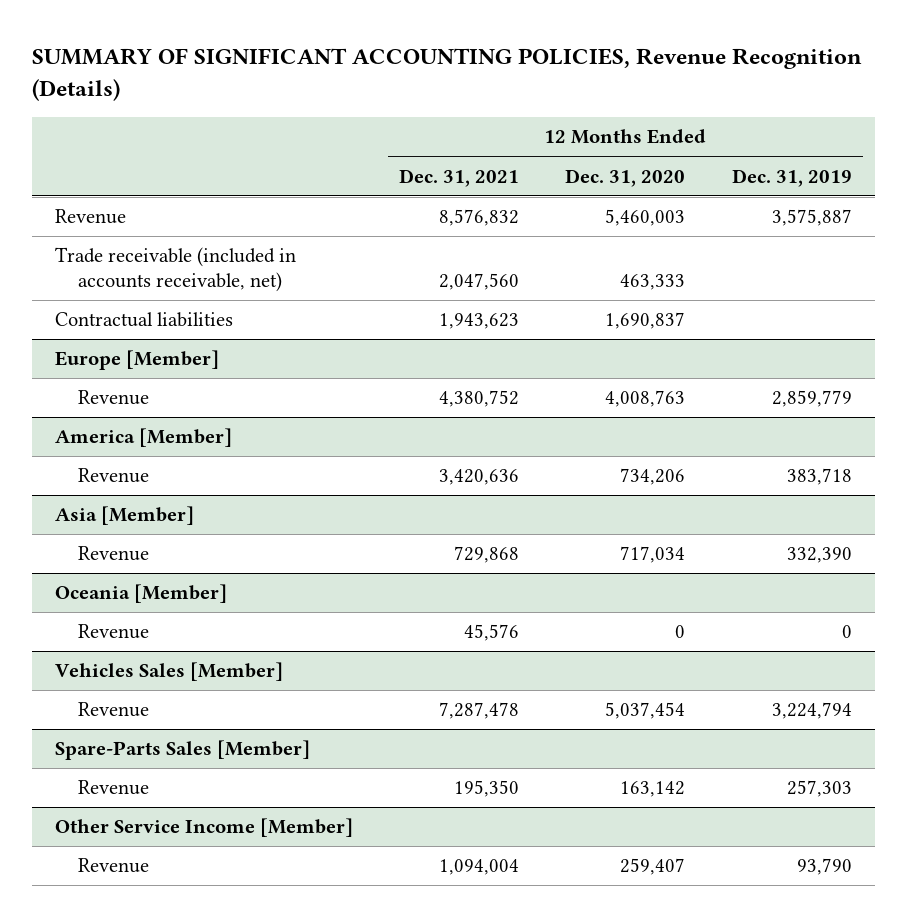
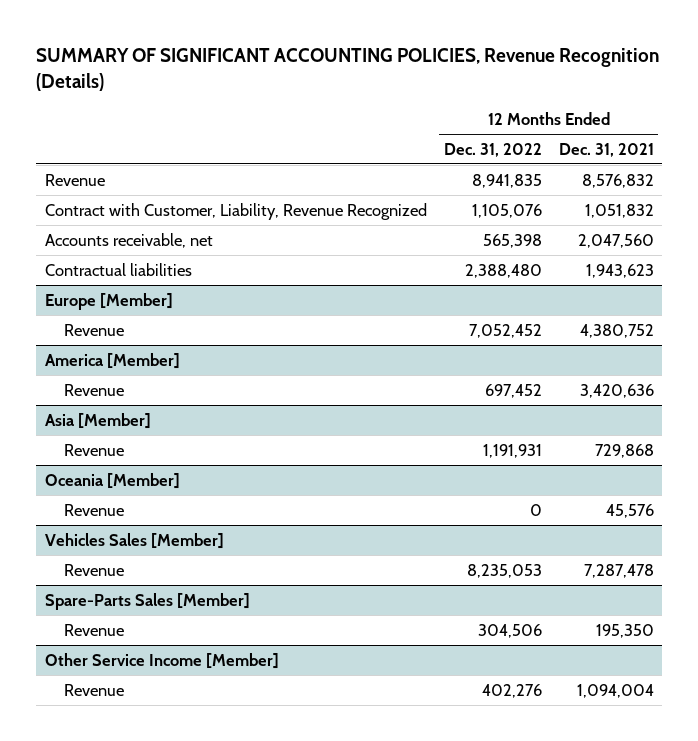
- | 12 Months Ended Dec. 31, 2021 | 12 Months Ended Dec. 31, 2020 | 12 Months Ended Dec. 31, 2019
+ | 12 Months Ended Dec. 31, 2022 | 12 Months Ended Dec. 31, 2021
- Trade receivable (included in accounts receivable, net) | 2,047,560 | 463,333 |
+ Contract with Customer, Liability, Revenue Recognized | 1,105,076 | 1,051,832
+ Accounts receivable, net | 565,398 | 2,047,560

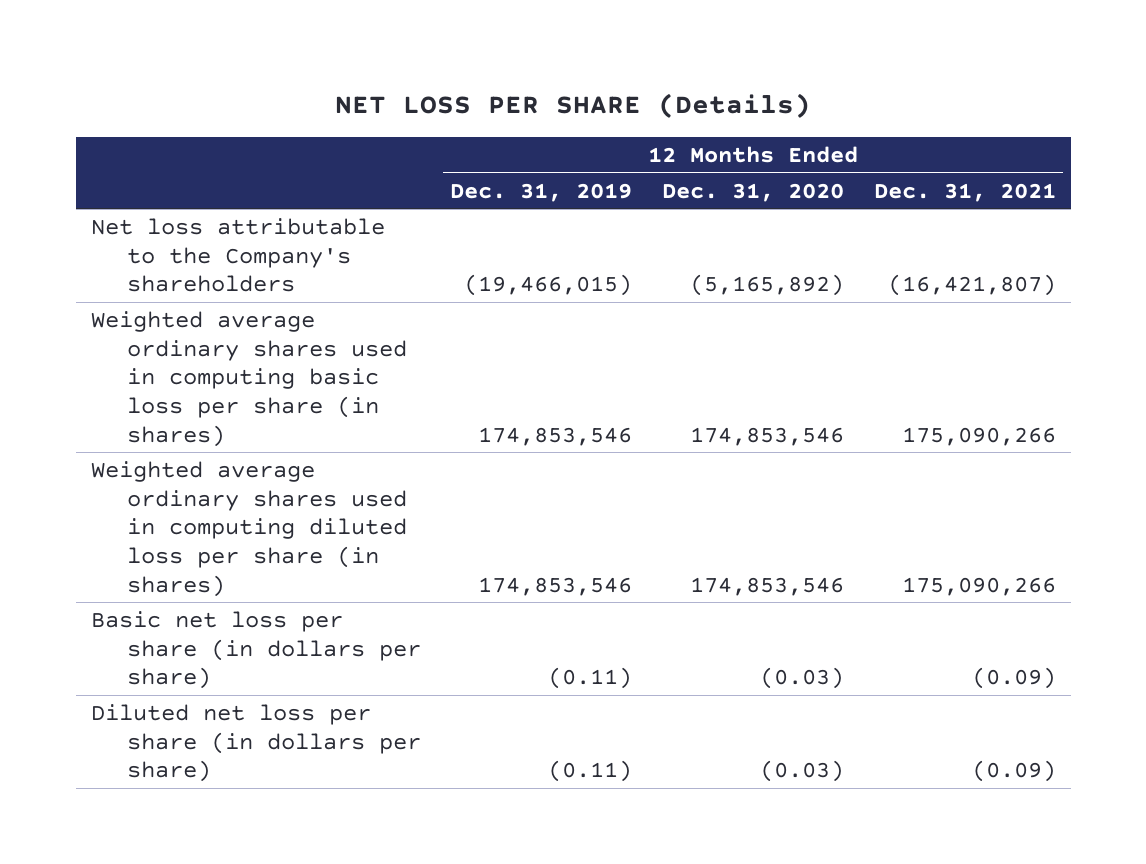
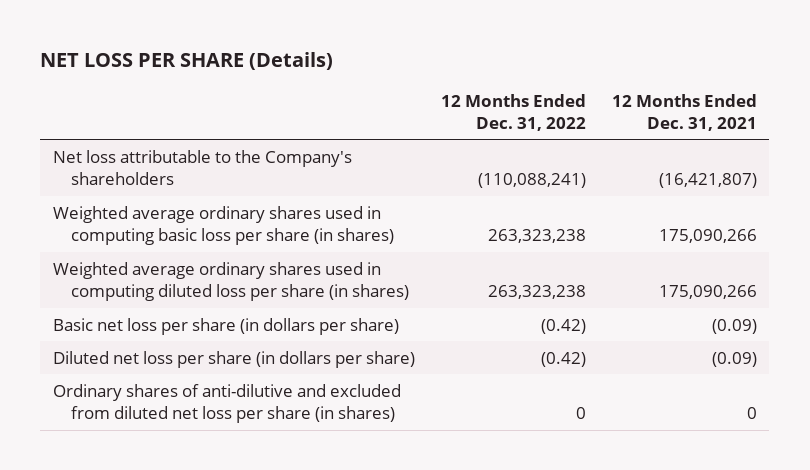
- | 12 Months Ended Dec. 31, 2019 | 12 Months Ended Dec. 31, 2020 | 12 Months Ended Dec. 31, 2021
+ | 12 Months Ended Dec. 31, 2022 | 12 Months Ended Dec. 31, 2021
+ Ordinary shares of anti-dilutive and excluded from diluted net loss per share (in shares) | 0 | 0

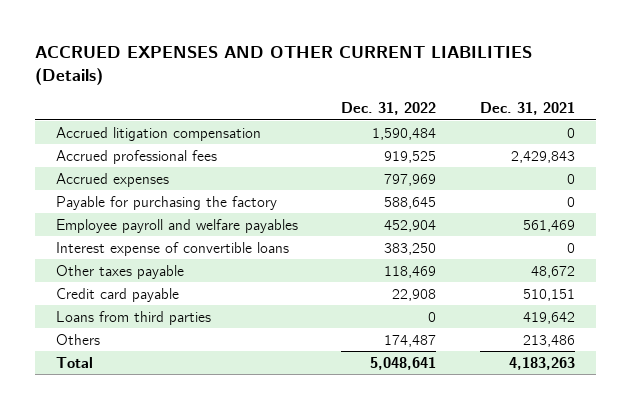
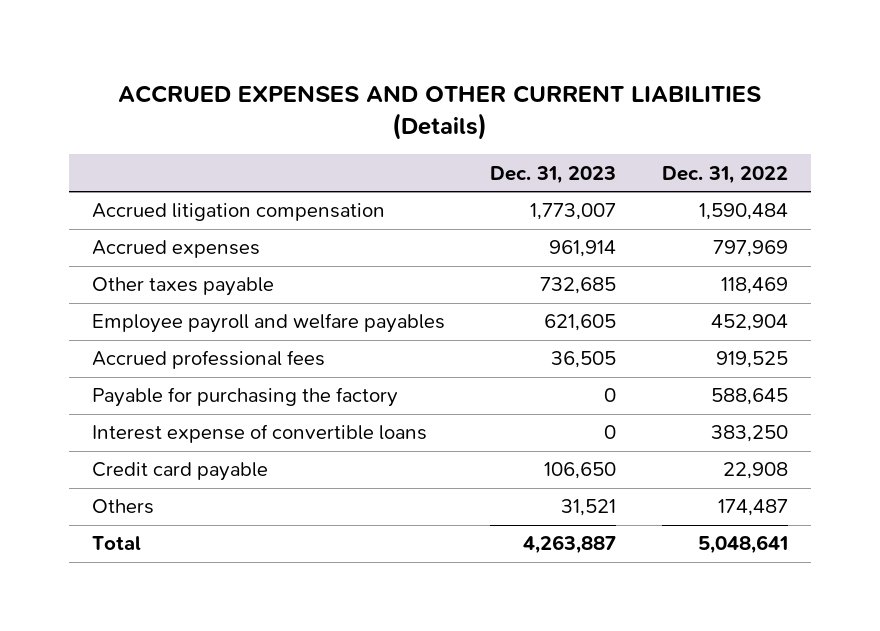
- | Dec. 31, 2022 | Dec. 31, 2021
+ | Dec. 31, 2023 | Dec. 31, 2022
moved up: Other taxes payable | 732,685 | 118,469
moved down: Accrued professional fees | 36,505 | 919,525
moved down: Payable for purchasing the factory | 0 | 588,645
- Loans from third parties | 0 | 419,642

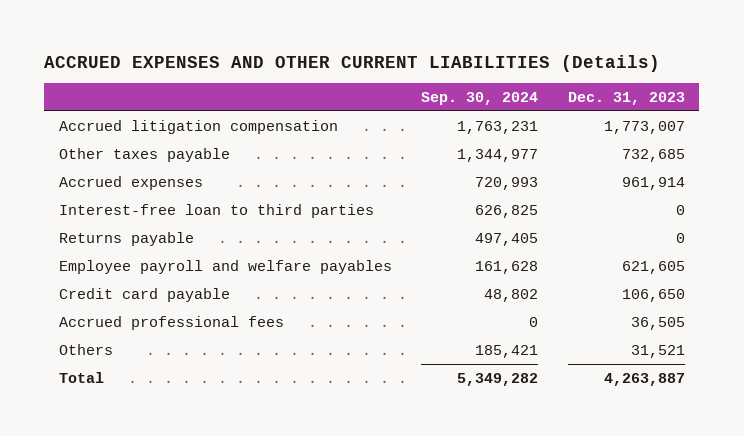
- | Dec. 31, 2023 | Dec. 31, 2022
+ | Sep. 30, 2024 | Dec. 31, 2023
moved down: Accrued expenses | 720,993 | 961,914
+ Interest-free loan to third parties | 626,825 | 0
+ Returns payable | 497,405 | 0
- Payable for purchasing the factory | 0 | 588,645
- Interest expense of convertible loans | 0 | 383,250
moved down: Accrued professional fees | 0 | 36,505

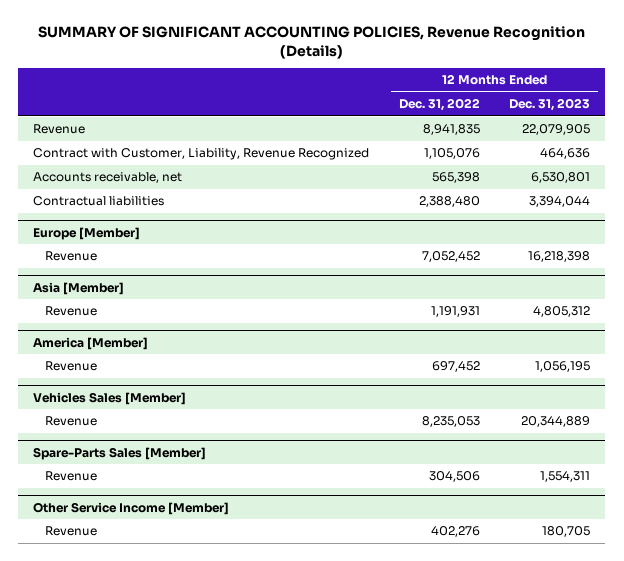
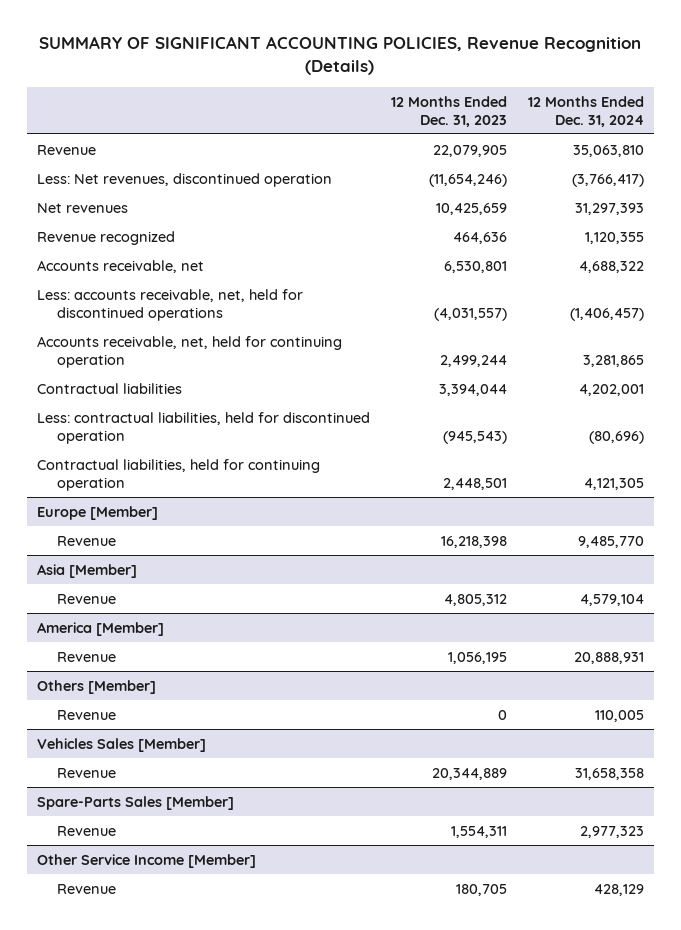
- | 12 Months Ended Dec. 31, 2022 | 12 Months Ended Dec. 31, 2023
+ | 12 Months Ended Dec. 31, 2023 | 12 Months Ended Dec. 31, 2024
- Contract with Customer, Liability, Revenue Recognized | 1,105,076 | 464,636
+ Less: Net revenues, discontinued operation | (11,654,246) | (3,766,417)
+ Net revenues | 10,425,659 | 31,297,393
+ Revenue recognized | 464,636 | 1,120,355
+ Less: accounts receivable, net, held for discontinued operations | (4,031,557) | (1,406,457)
+ Accounts receivable, net, held for continuing operation | 2,499,244 | 3,281,865
+ Less: contractual liabilities, held for discontinued operation | (945,543) | (80,696)
+ Contractual liabilities, held for continuing operation | 2,448,501 | 4,121,305
+ Others [Member]
+ Revenue | 0 | 110,005

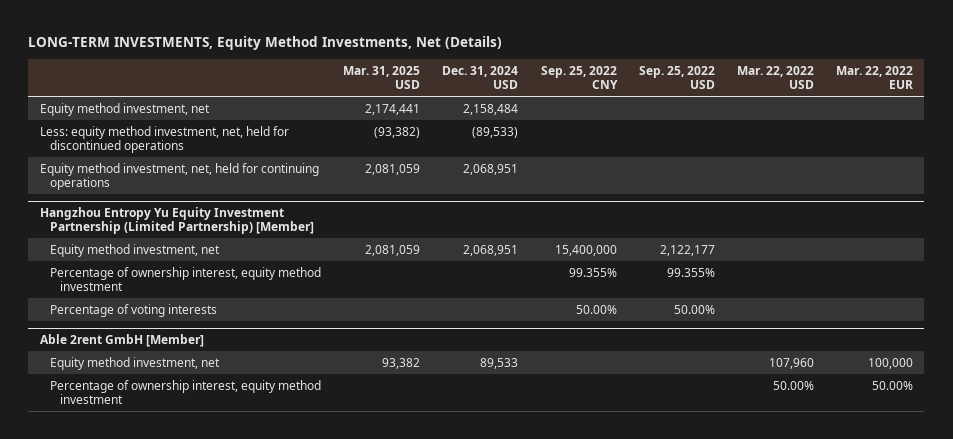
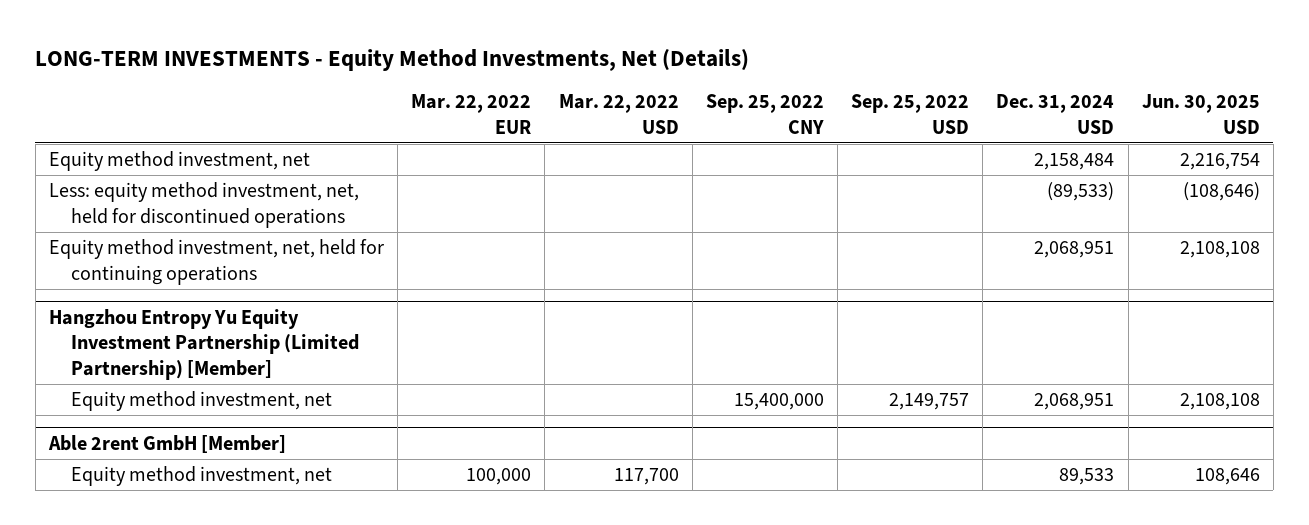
- LONG-TERM INVESTMENTS, Equity Method Investments, Net (Details)
+ LONG-TERM INVESTMENTS - Equity Method Investments, Net (Details)
- | Mar. 31, 2025 USD | Dec. 31, 2024 USD | Sep. 25, 2022 CNY | Sep. 25, 2022 USD | Mar. 22, 2022 USD | Mar. 22, 2022 EUR
+ | Mar. 22, 2022 EUR | Mar. 22, 2022 USD | Sep. 25, 2022 CNY | Sep. 25, 2022 USD | Dec. 31, 2024 USD | Jun. 30, 2025 USD
@ Hangzhou Entropy Yu Equity Investment Partnership (Limited Partnership) [Member]
- Equity method investment, net | 2,081,059 | 2,068,951 | 15,400,000 | 2,122,177 | |
- Percentage of ownership interest, equity method investment | | | 99.355% | 99.355% | |
- Percentage of voting interests | | | 50.00% | 50.00% | |
+ Equity method investment, net | | | 15,400,000 | 2,149,757 | 2,068,951 | 2,108,108
@ Able 2rent GmbH [Member]
- Equity method investment, net | 93,382 | 89,533 | | | 107,960 | 100,000
- Percentage of ownership interest, equity method investment | | | | | 50.00% | 50.00%
+ Equity method investment, net | 100,000 | 117,700 | | | 89,533 | 108,646

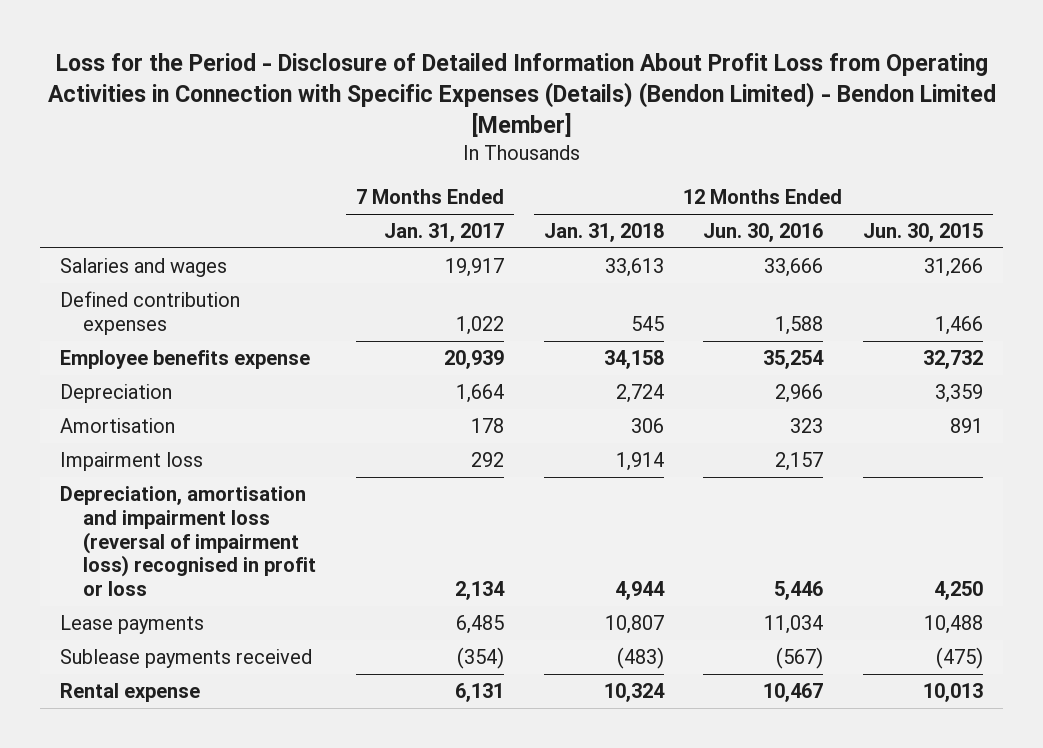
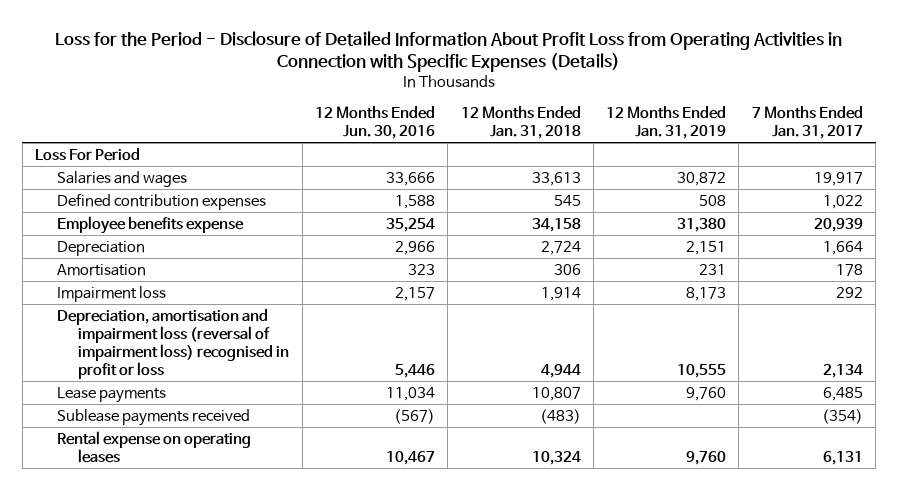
- Loss for the Period - Disclosure of Detailed Information About Profit Loss from Operating Activities in Connection with Specific Expenses (Details) (Bendon Limited) - Bendon Limited [Member]
+ Loss for the Period - Disclosure of Detailed Information About Profit Loss from Operating Activities in Connection with Specific Expenses (Details)
- | 7 Months Ended Jan. 31, 2017 | 12 Months Ended Jan. 31, 2018 | 12 Months Ended Jun. 30, 2016 | 12 Months Ended Jun. 30, 2015
+ | 12 Months Ended Jun. 30, 2016 | 12 Months Ended Jan. 31, 2018 | 12 Months Ended Jan. 31, 2019 | 7 Months Ended Jan. 31, 2017
+ Loss For Period
- Rental expense | 6,131 | 10,324 | 10,467 | 10,013
+ Rental expense on operating leases | 10,467 | 10,324 | 9,760 | 6,131

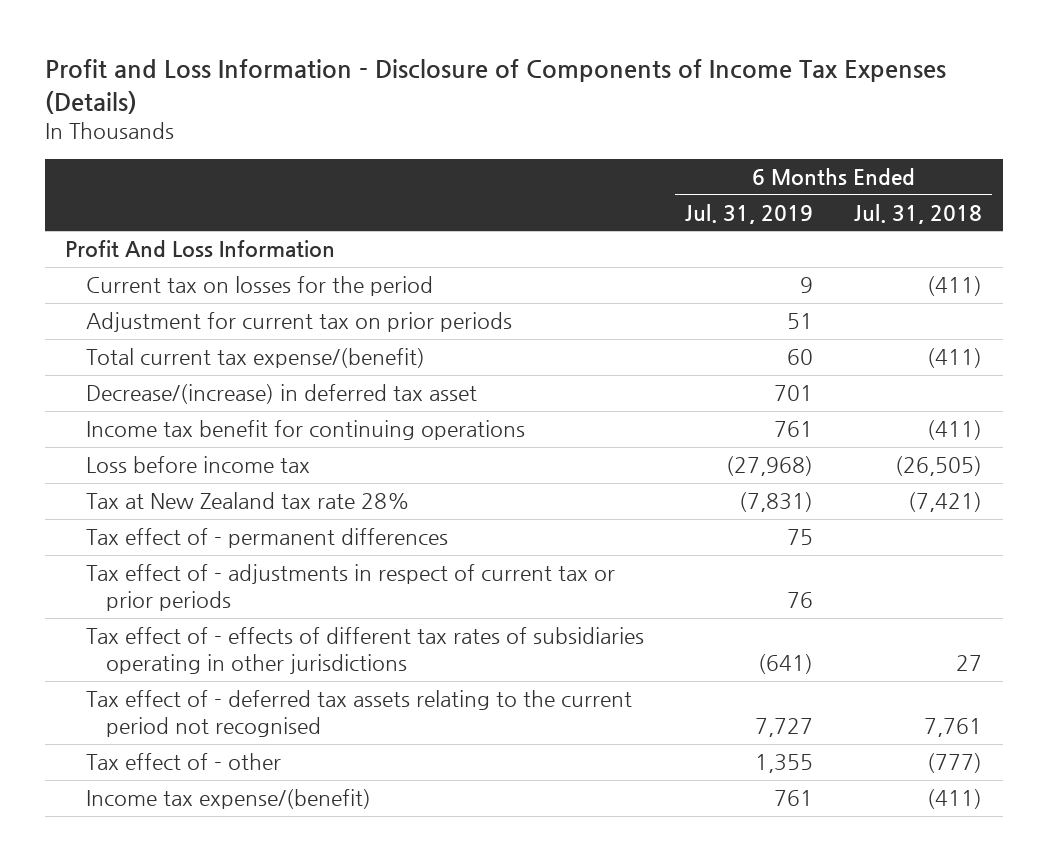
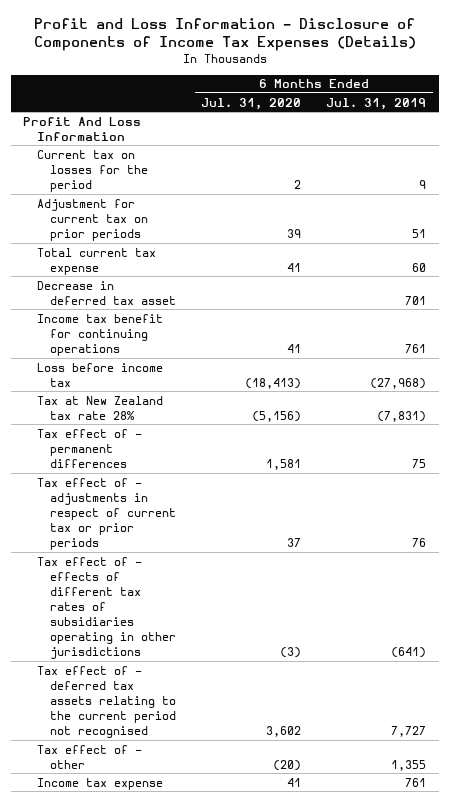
- | 6 Months Ended Jul. 31, 2019 | 6 Months Ended Jul. 31, 2018
+ | 6 Months Ended Jul. 31, 2020 | 6 Months Ended Jul. 31, 2019
- Total current tax expense/(benefit) | 60 | (411)
- Decrease/(increase) in deferred tax asset | 701 |
+ Total current tax expense | 41 | 60
+ Decrease in deferred tax asset | | 701
- Income tax expense/(benefit) | 761 | (411)
+ Income tax expense | 41 | 761

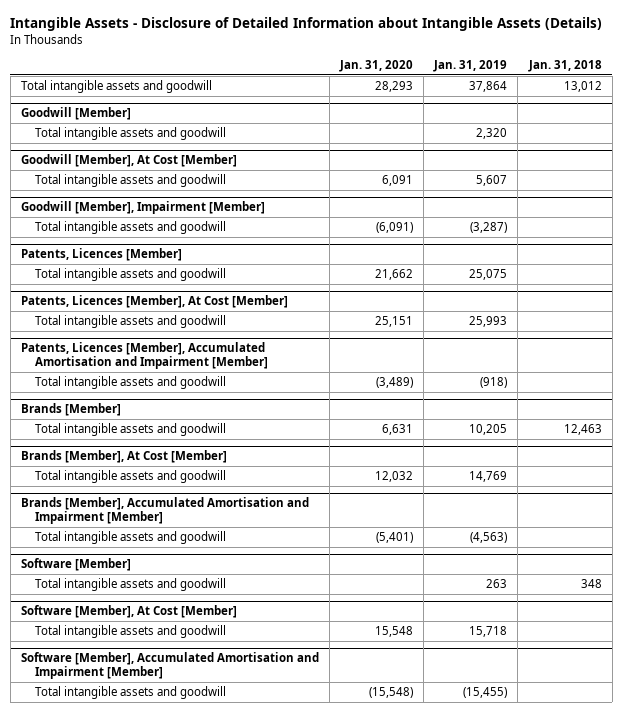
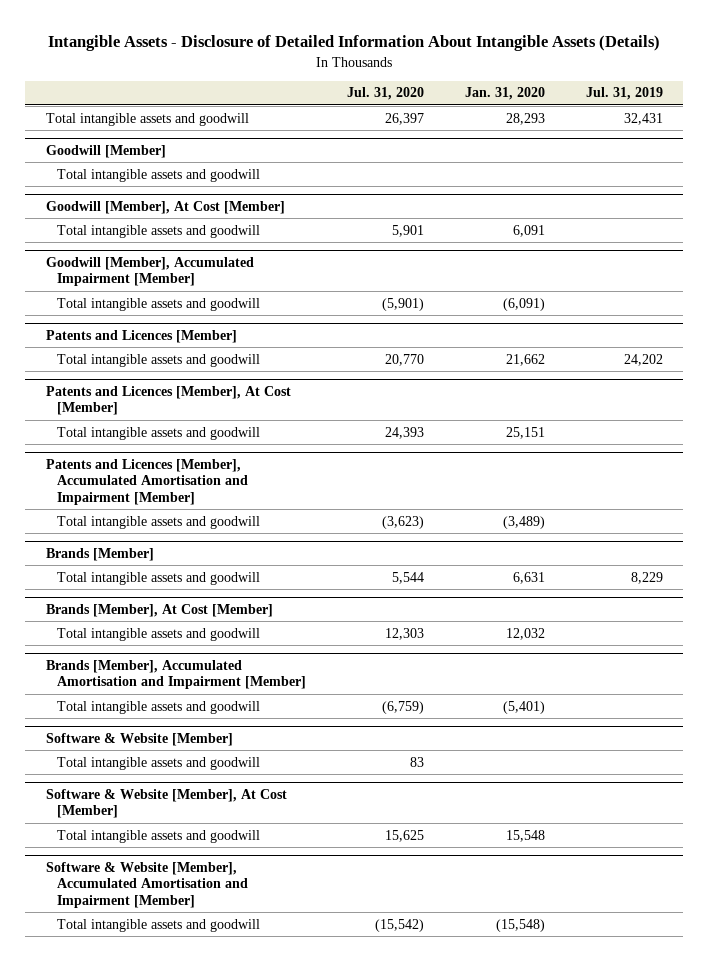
- Intangible Assets - Disclosure of Detailed Information about Intangible Assets (Details)
+ Intangible Assets - Disclosure of Detailed Information About Intangible Assets (Details)
- | Jan. 31, 2020 | Jan. 31, 2019 | Jan. 31, 2018
+ | Jul. 31, 2020 | Jan. 31, 2020 | Jul. 31, 2019
- Goodwill [Member], Impairment [Member]
+ Goodwill [Member], Accumulated Impairment [Member]
- Patents, Licences [Member]
+ Patents and Licences [Member]
- Patents, Licences [Member], At Cost [Member]
+ Patents and Licences [Member], At Cost [Member]
- Patents, Licences [Member], Accumulated Amortisation and Impairment [Member]
+ Patents and Licences [Member], Accumulated Amortisation and Impairment [Member]
- Software [Member]
+ Software & Website [Member]
- Software [Member], At Cost [Member]
+ Software & Website [Member], At Cost [Member]
- Software [Member], Accumulated Amortisation and Impairment [Member]
+ Software & Website [Member], Accumulated Amortisation and Impairment [Member]

